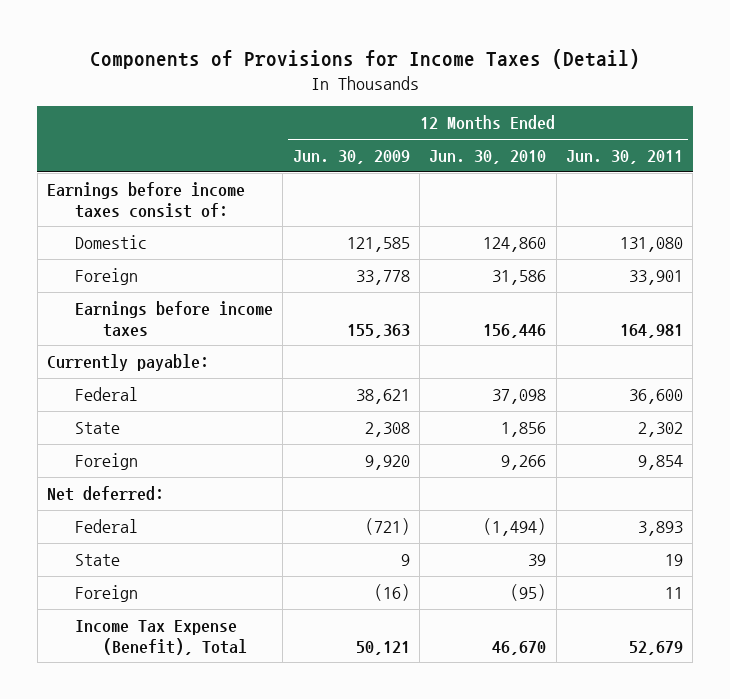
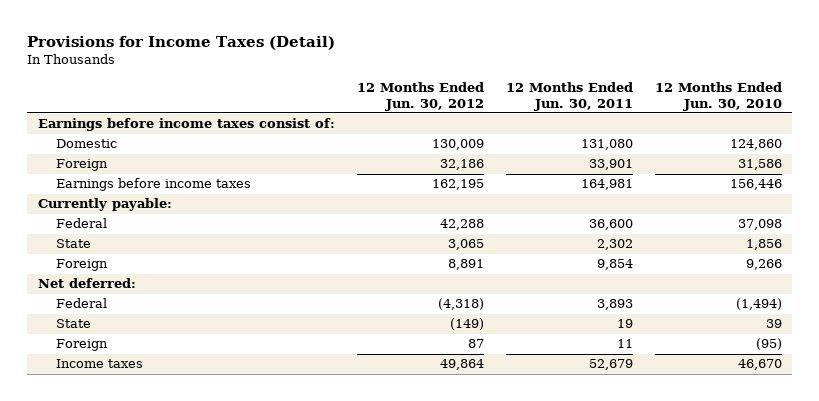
- Components of Provisions for Income Taxes (Detail)
+ Provisions for Income Taxes (Detail)
- | 12 Months Ended Jun. 30, 2009 | 12 Months Ended Jun. 30, 2010 | 12 Months Ended Jun. 30, 2011
+ | 12 Months Ended Jun. 30, 2012 | 12 Months Ended Jun. 30, 2011 | 12 Months Ended Jun. 30, 2010
- Income Tax Expense (Benefit), Total | 50,121 | 46,670 | 52,679
+ Income taxes | 49,864 | 52,679 | 46,670

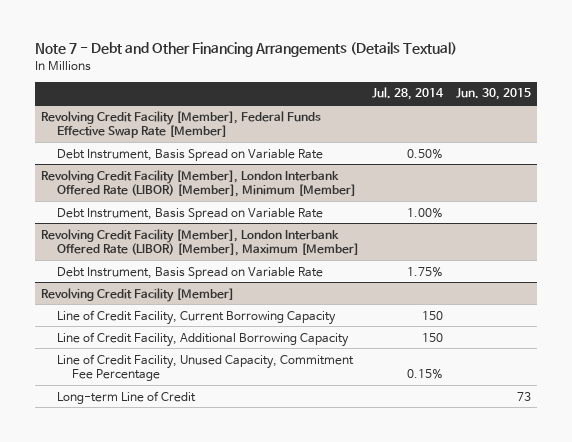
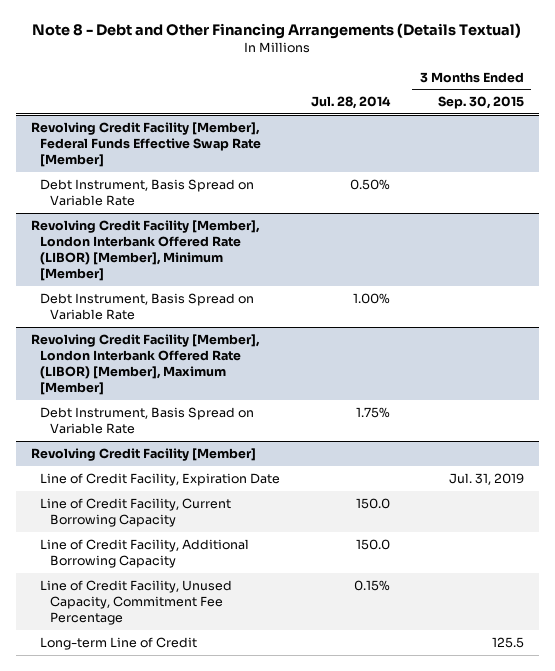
- Note 7 - Debt and Other Financing Arrangements (Details Textual)
+ Note 8 - Debt and Other Financing Arrangements (Details Textual)
- | Jul. 28, 2014 | Jun. 30, 2015
+ | Jul. 28, 2014 | 3 Months Ended Sep. 30, 2015
@ Revolving Credit Facility [Member]
- Line of Credit Facility, Current Borrowing Capacity | 150 |
- Line of Credit Facility, Additional Borrowing Capacity | 150 |
+ Line of Credit Facility, Expiration Date | | Jul. 31, 2019
+ Line of Credit Facility, Current Borrowing Capacity | 150.0 |
+ Line of Credit Facility, Additional Borrowing Capacity | 150.0 |

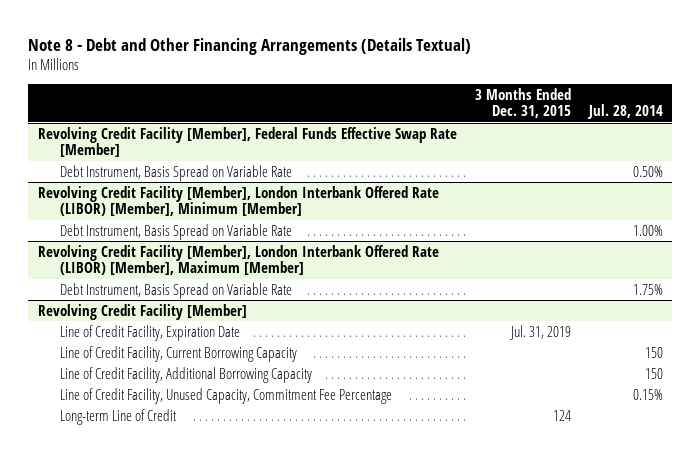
- | Jul. 28, 2014 | 3 Months Ended Sep. 30, 2015
+ | 3 Months Ended Dec. 31, 2015 | Jul. 28, 2014
@ Revolving Credit Facility [Member]
- Line of Credit Facility, Current Borrowing Capacity | 150.0 |
- Line of Credit Facility, Additional Borrowing Capacity | 150.0 |
+ Line of Credit Facility, Current Borrowing Capacity | | 150
+ Line of Credit Facility, Additional Borrowing Capacity | | 150

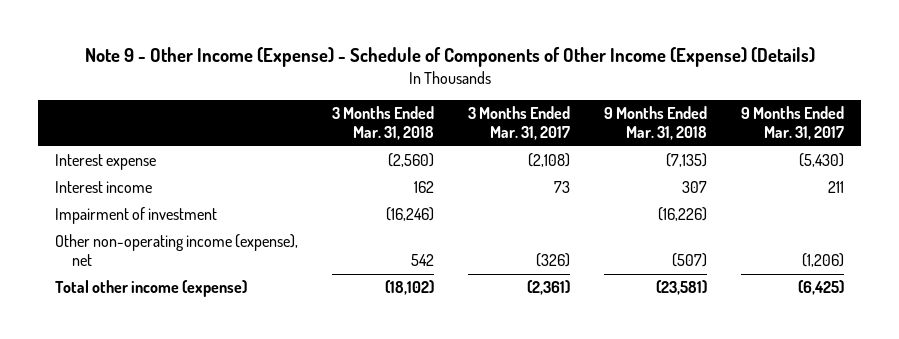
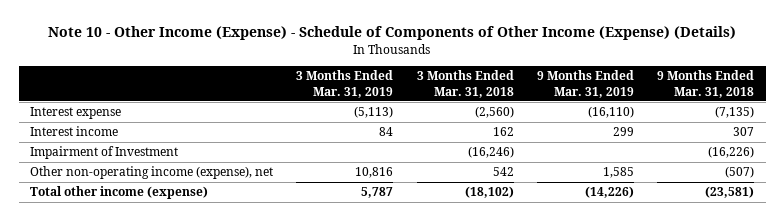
- Note 9 - Other Income (Expense) - Schedule of Components of Other Income (Expense) (Details)
+ Note 10 - Other Income (Expense) - Schedule of Components of Other Income (Expense) (Details)
- | 3 Months Ended Mar. 31, 2018 | 3 Months Ended Mar. 31, 2017 | 9 Months Ended Mar. 31, 2018 | 9 Months Ended Mar. 31, 2017
+ | 3 Months Ended Mar. 31, 2019 | 3 Months Ended Mar. 31, 2018 | 9 Months Ended Mar. 31, 2019 | 9 Months Ended Mar. 31, 2018
- Impairment of investment | (16,246) | | (16,226) |
+ Impairment of Investment | | (16,246) | | (16,226)

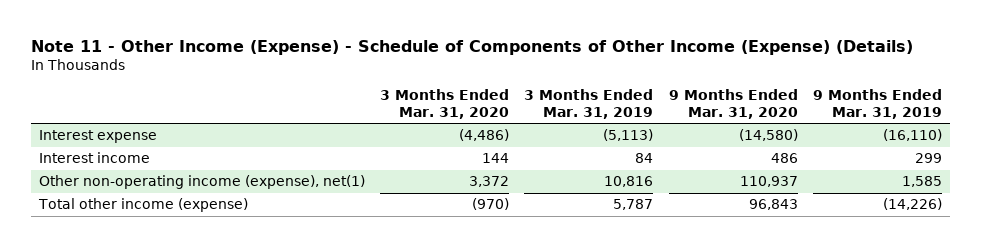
- Note 10 - Other Income (Expense) - Schedule of Components of Other Income (Expense) (Details)
+ Note 11 - Other Income (Expense) - Schedule of Components of Other Income (Expense) (Details)
- | 3 Months Ended Mar. 31, 2019 | 3 Months Ended Mar. 31, 2018 | 9 Months Ended Mar. 31, 2019 | 9 Months Ended Mar. 31, 2018
+ | 3 Months Ended Mar. 31, 2020 | 3 Months Ended Mar. 31, 2019 | 9 Months Ended Mar. 31, 2020 | 9 Months Ended Mar. 31, 2019
- Impairment of Investment | | (16,246) | | (16,226)
- Other non-operating income (expense), net | 10,816 | 542 | 1,585 | (507)
+ Other non-operating income (expense), net(1) | 3,372 | 10,816 | 110,937 | 1,585

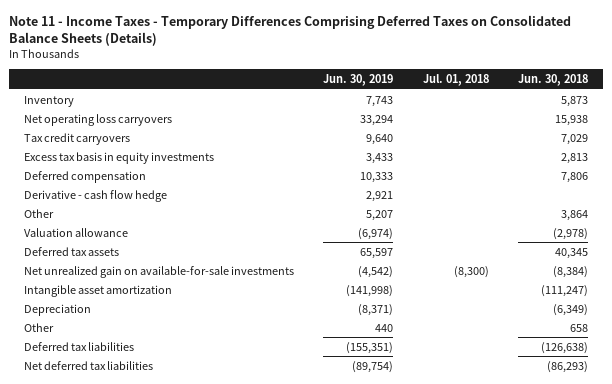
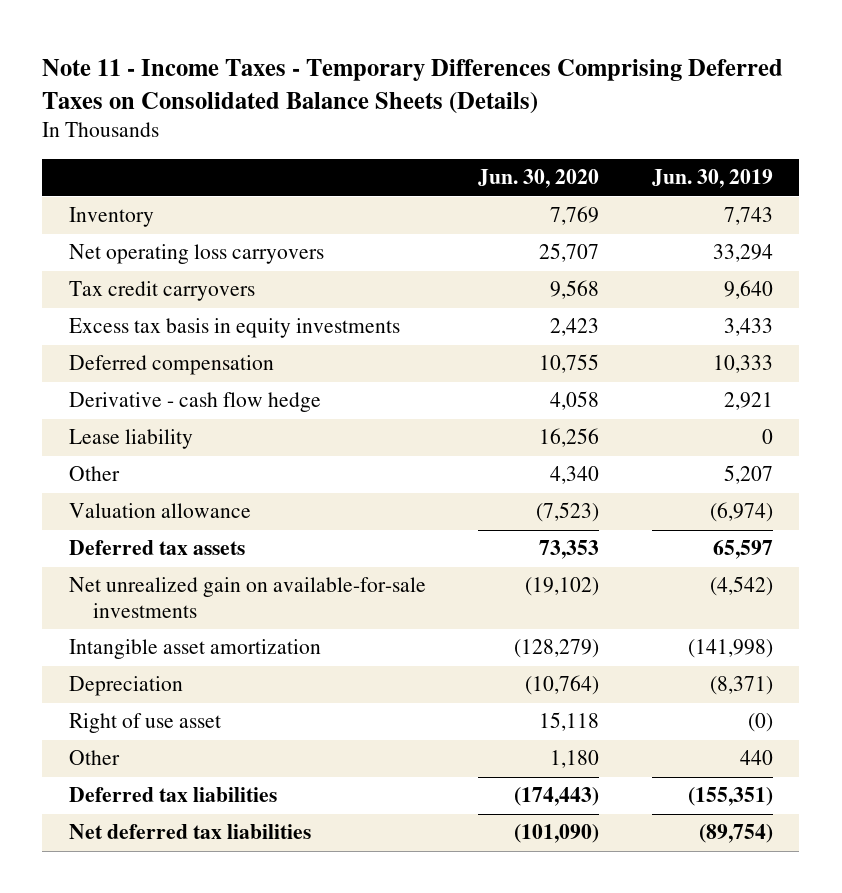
- | Jun. 30, 2019 | Jul. 01, 2018 | Jun. 30, 2018
+ | Jun. 30, 2020 | Jun. 30, 2019
+ Lease liability | 16,256 | 0
+ Right of use asset | 15,118 | (0)

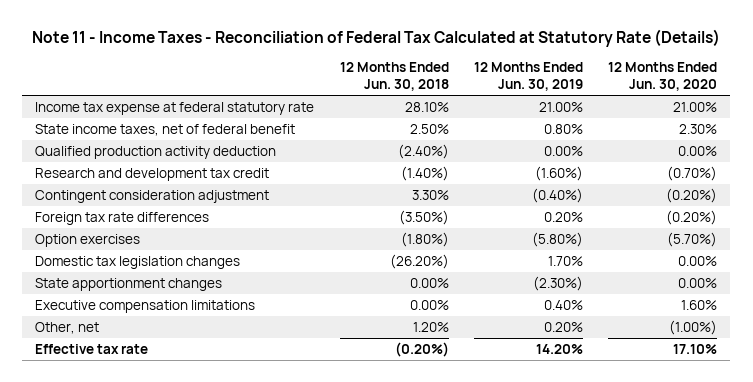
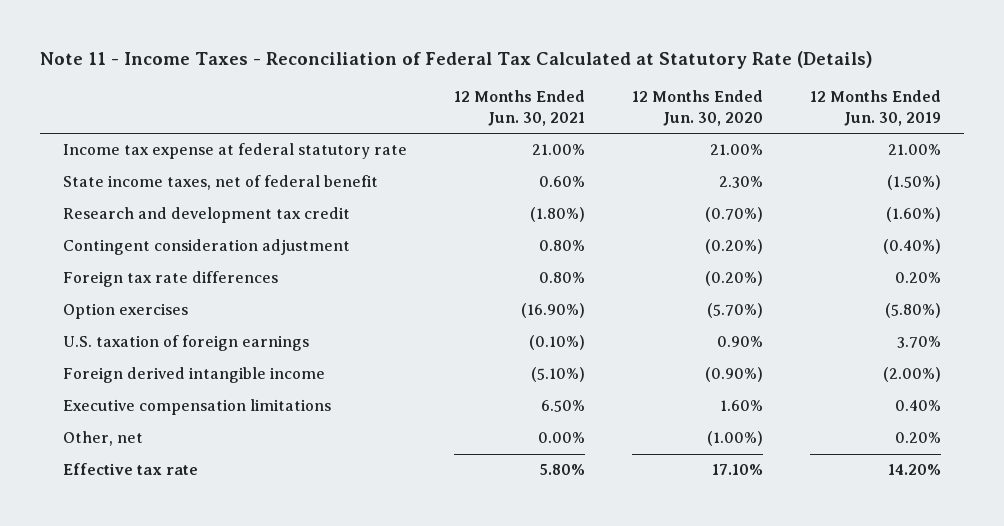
- | 12 Months Ended Jun. 30, 2018 | 12 Months Ended Jun. 30, 2019 | 12 Months Ended Jun. 30, 2020
+ | 12 Months Ended Jun. 30, 2021 | 12 Months Ended Jun. 30, 2020 | 12 Months Ended Jun. 30, 2019
- State income taxes, net of federal benefit | 2.50% | 0.80% | 2.30%
- Qualified production activity deduction | (2.40%) | 0.00% | 0.00%
+ State income taxes, net of federal benefit | 0.60% | 2.30% | (1.50%)
- Domestic tax legislation changes | (26.20%) | 1.70% | 0.00%
- State apportionment changes | 0.00% | (2.30%) | 0.00%
+ U.S. taxation of foreign earnings | (0.10%) | 0.90% | 3.70%
+ Foreign derived intangible income | (5.10%) | (0.90%) | (2.00%)

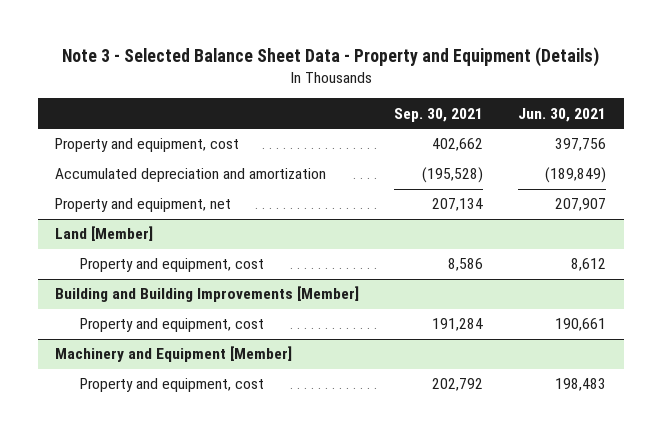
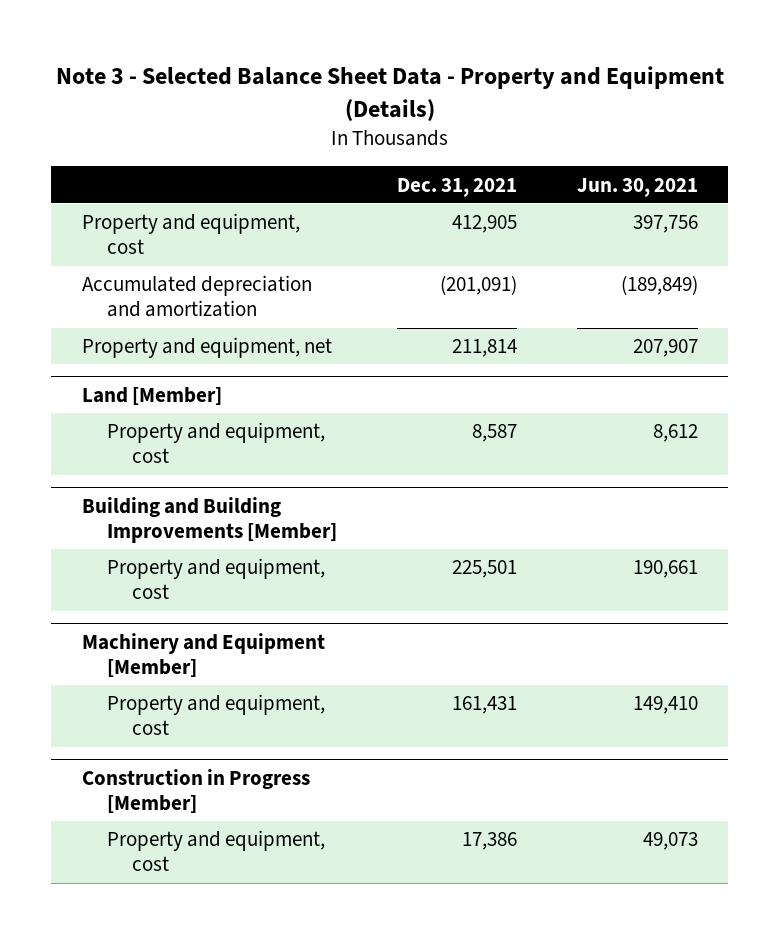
- | Sep. 30, 2021 | Jun. 30, 2021
+ | Dec. 31, 2021 | Jun. 30, 2021
@ Machinery and Equipment [Member]
- Property and equipment, cost | 202,792 | 198,483
+ Property and equipment, cost | 161,431 | 149,410
+ Construction in Progress [Member]
+ Property and equipment, cost | 17,386 | 49,073

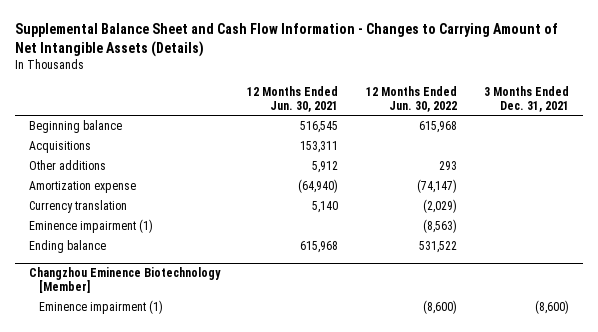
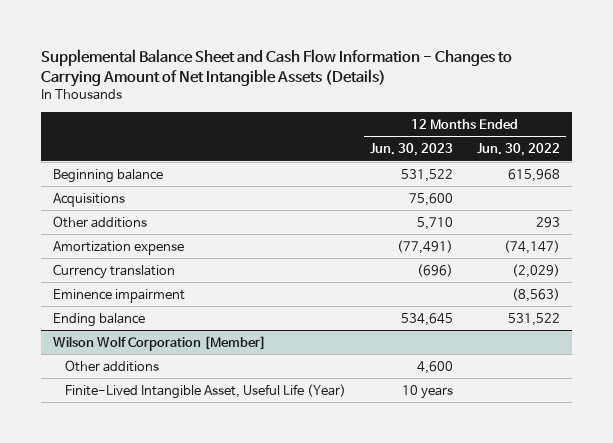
- | 12 Months Ended Jun. 30, 2021 | 12 Months Ended Jun. 30, 2022 | 3 Months Ended Dec. 31, 2021
+ | 12 Months Ended Jun. 30, 2023 | 12 Months Ended Jun. 30, 2022
- Eminence impairment (1) | | (8,563) |
+ Eminence impairment | | (8,563)
- Changzhou Eminence Biotechnology [Member]
- Eminence impairment (1) | | (8,600) | (8,600)
+ Wilson Wolf Corporation [Member]
+ Other additions | 4,600 |
+ Finite-Lived Intangible Asset, Useful Life (Year) | 10 years |

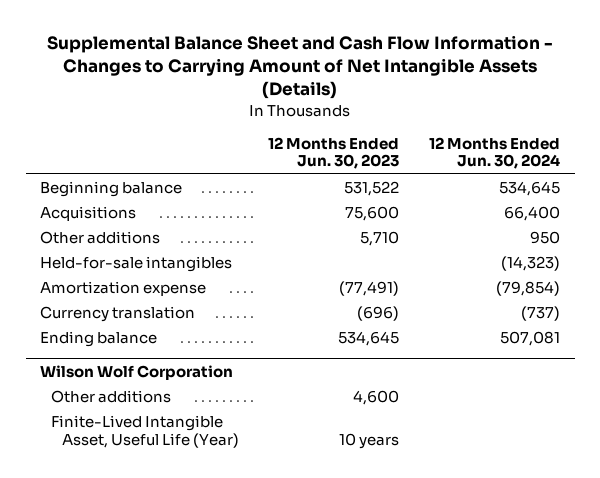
- | 12 Months Ended Jun. 30, 2023 | 12 Months Ended Jun. 30, 2022
+ | 12 Months Ended Jun. 30, 2023 | 12 Months Ended Jun. 30, 2024
+ Held-for-sale intangibles | | (14,323)
- Eminence impairment | | (8,563)
- Wilson Wolf Corporation [Member]
+ Wilson Wolf Corporation

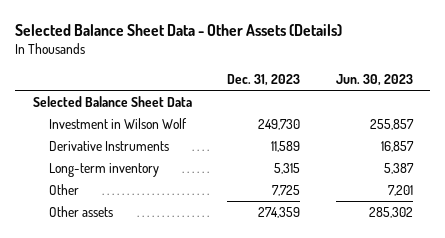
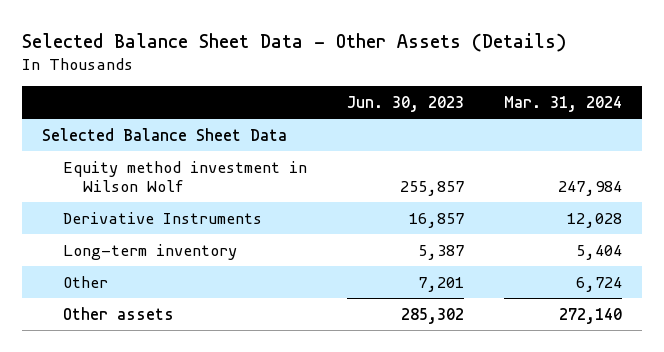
- | Dec. 31, 2023 | Jun. 30, 2023
+ | Jun. 30, 2023 | Mar. 31, 2024
- Investment in Wilson Wolf | 249,730 | 255,857
+ Equity method investment in Wilson Wolf | 255,857 | 247,984

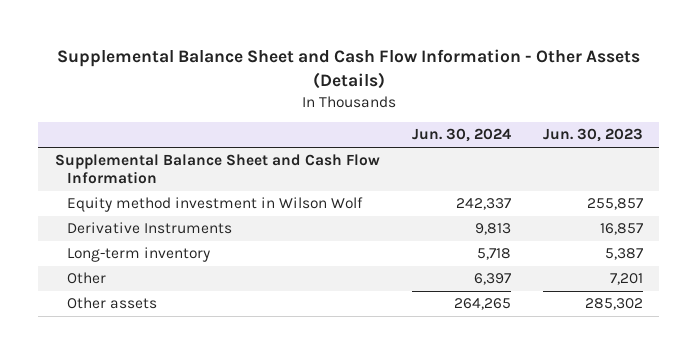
- Selected Balance Sheet Data - Other Assets (Details)
+ Supplemental Balance Sheet and Cash Flow Information - Other Assets (Details)
- | Jun. 30, 2023 | Mar. 31, 2024
+ | Jun. 30, 2024 | Jun. 30, 2023
- Selected Balance Sheet Data
+ Supplemental Balance Sheet and Cash Flow Information

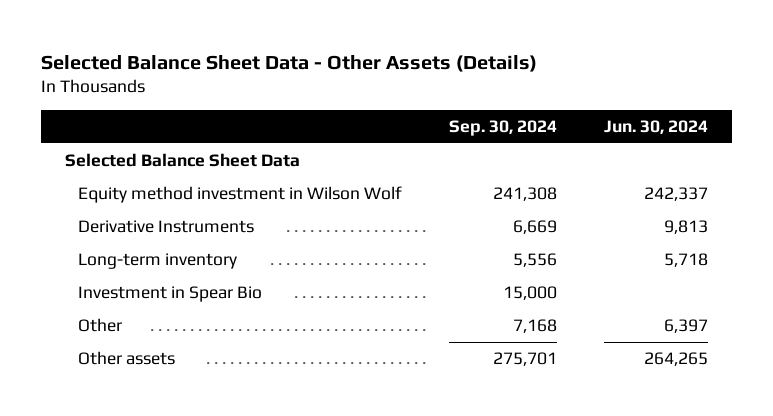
- Supplemental Balance Sheet and Cash Flow Information - Other Assets (Details)
+ Selected Balance Sheet Data - Other Assets (Details)
- | Jun. 30, 2024 | Jun. 30, 2023
+ | Sep. 30, 2024 | Jun. 30, 2024
- Supplemental Balance Sheet and Cash Flow Information
+ Selected Balance Sheet Data
+ Investment in Spear Bio | 15,000 |

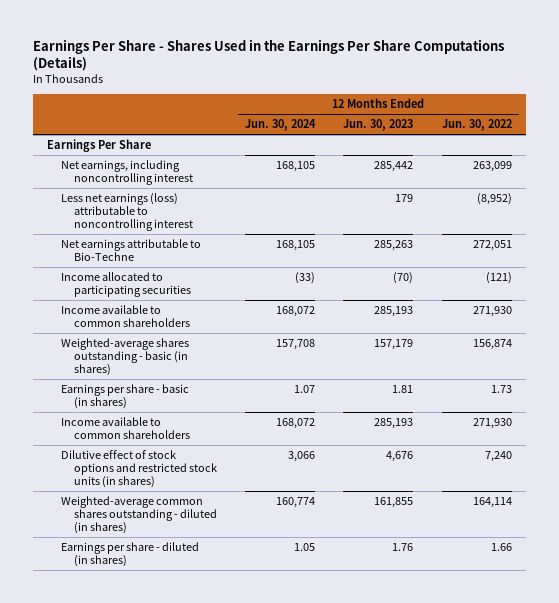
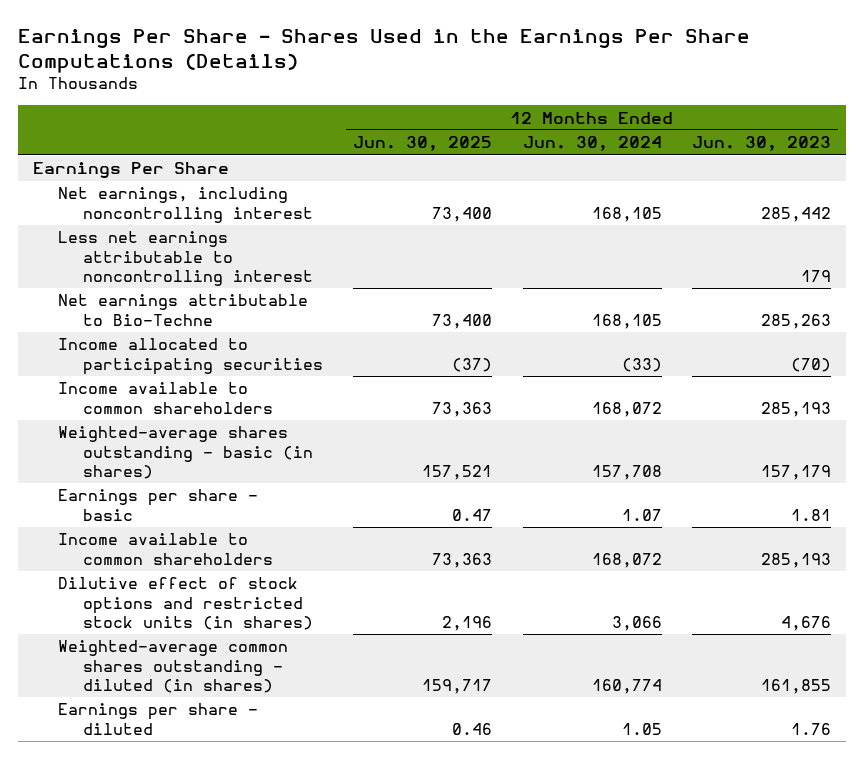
- | 12 Months Ended Jun. 30, 2024 | 12 Months Ended Jun. 30, 2023 | 12 Months Ended Jun. 30, 2022
+ | 12 Months Ended Jun. 30, 2025 | 12 Months Ended Jun. 30, 2024 | 12 Months Ended Jun. 30, 2023
- Less net earnings (loss) attributable to noncontrolling interest | | 179 | (8,952)
+ Less net earnings attributable to noncontrolling interest | | | 179
- Earnings per share - basic (in shares) | 1.07 | 1.81 | 1.73
+ Earnings per share - basic | 0.47 | 1.07 | 1.81
- Earnings per share - diluted (in shares) | 1.05 | 1.76 | 1.66
+ Earnings per share - diluted | 0.46 | 1.05 | 1.76

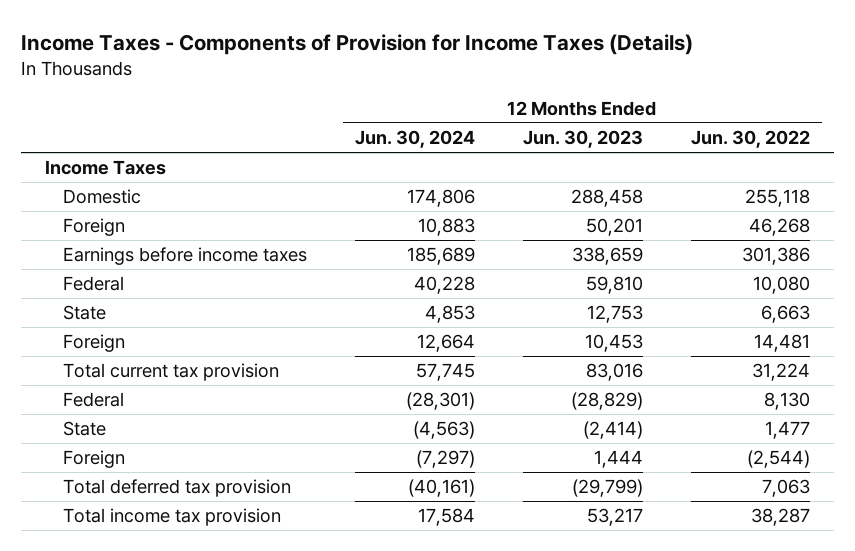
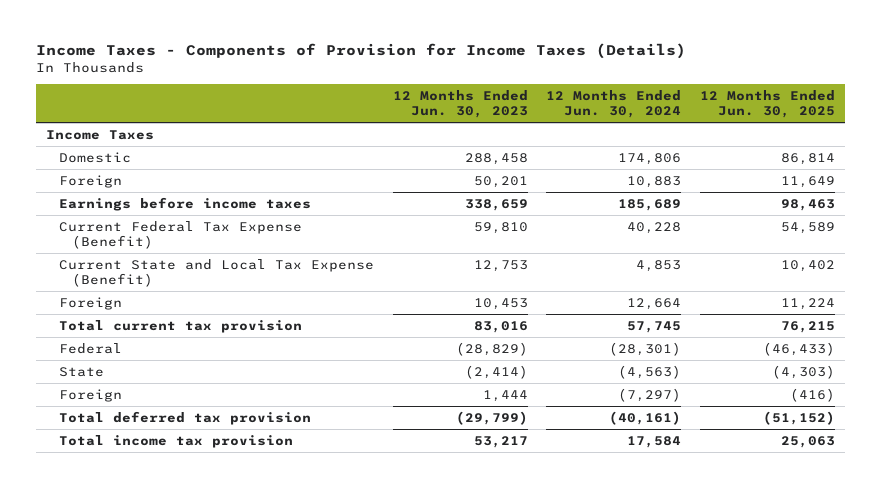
- | 12 Months Ended Jun. 30, 2024 | 12 Months Ended Jun. 30, 2023 | 12 Months Ended Jun. 30, 2022
+ | 12 Months Ended Jun. 30, 2023 | 12 Months Ended Jun. 30, 2024 | 12 Months Ended Jun. 30, 2025
- Federal | 40,228 | 59,810 | 10,080
- State | 4,853 | 12,753 | 6,663
+ Current Federal Tax Expense (Benefit) | 59,810 | 40,228 | 54,589
+ Current State and Local Tax Expense (Benefit) | 12,753 | 4,853 | 10,402

